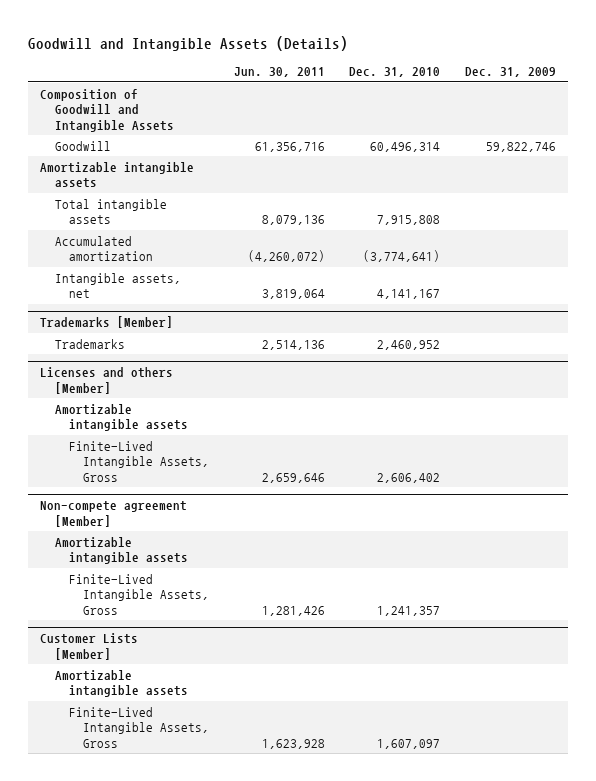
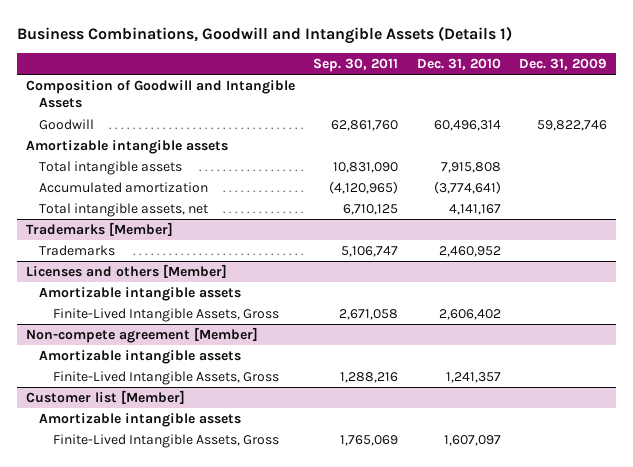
- Goodwill and Intangible Assets (Details)
+ Business Combinations, Goodwill and Intangible Assets (Details 1)
- | Jun. 30, 2011 | Dec. 31, 2010 | Dec. 31, 2009
+ | Sep. 30, 2011 | Dec. 31, 2010 | Dec. 31, 2009
- Intangible assets, net | 3,819,064 | 4,141,167 |
+ Total intangible assets, net | 6,710,125 | 4,141,167 |
- Customer Lists [Member]
+ Customer list [Member]

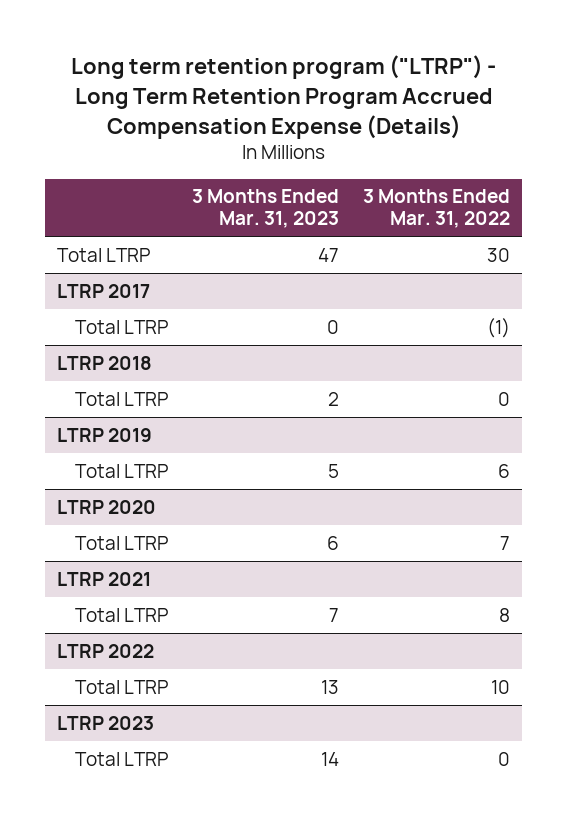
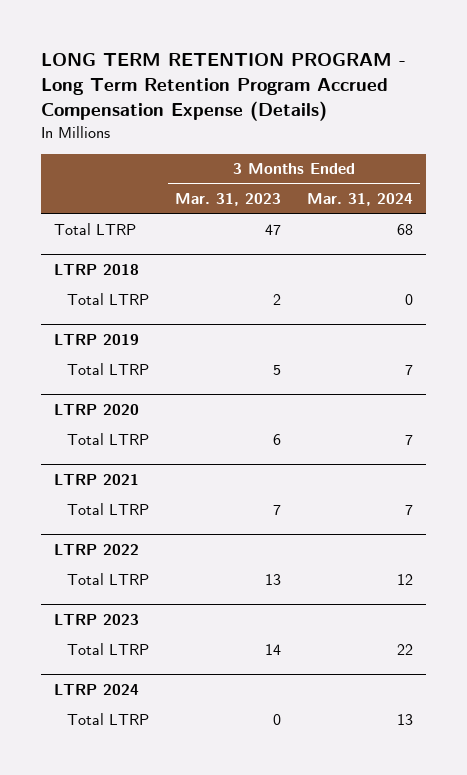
- Long term retention program ("LTRP") - Long Term Retention Program Accrued Compensation Expense (Details)
+ LONG TERM RETENTION PROGRAM - Long Term Retention Program Accrued Compensation Expense (Details)
- | 3 Months Ended Mar. 31, 2023 | 3 Months Ended Mar. 31, 2022
+ | 3 Months Ended Mar. 31, 2023 | 3 Months Ended Mar. 31, 2024
- LTRP 2017
- Total LTRP | 0 | (1)
+ LTRP 2024
+ Total LTRP | 0 | 13

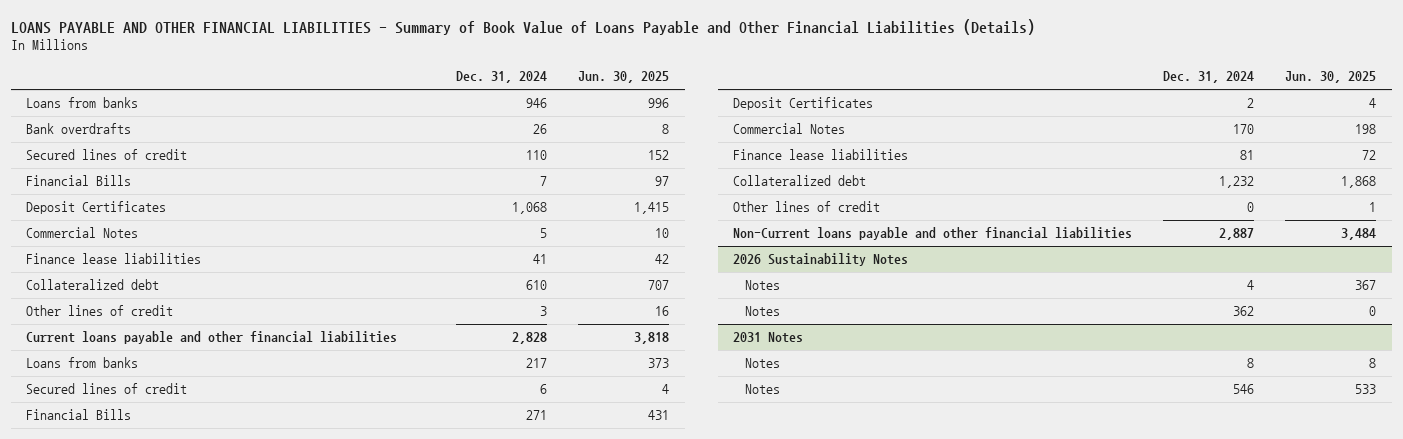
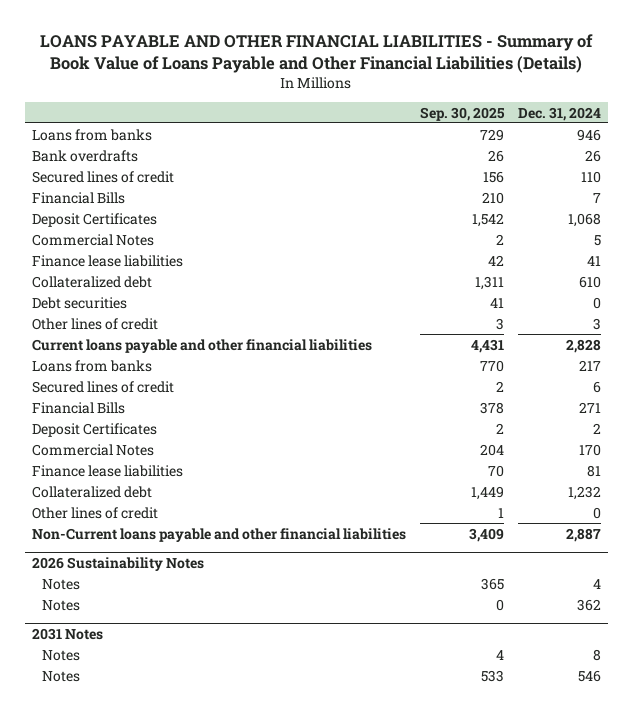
- | Dec. 31, 2024 | Jun. 30, 2025
+ | Sep. 30, 2025 | Dec. 31, 2024
+ Debt securities | 41 | 0

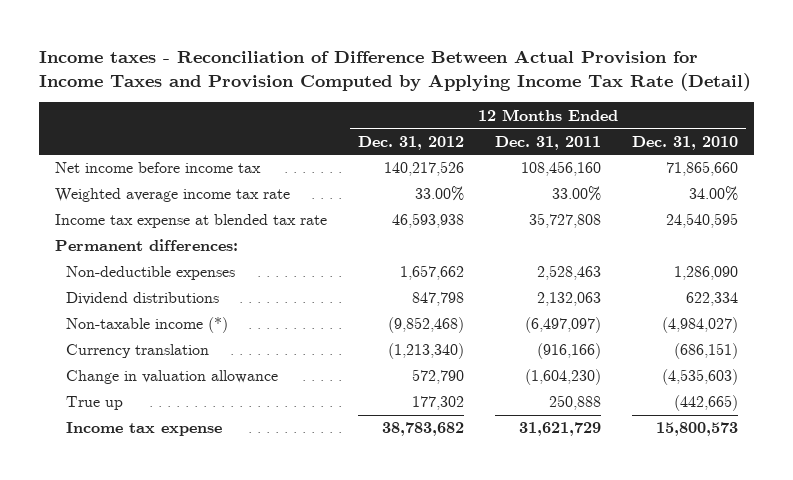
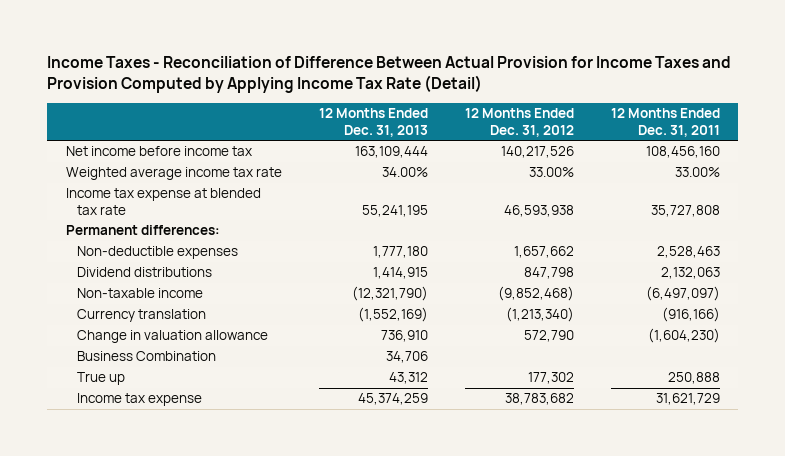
- Income taxes - Reconciliation of Difference Between Actual Provision for Income Taxes and Provision Computed by Applying Income Tax Rate (Detail)
+ Income Taxes - Reconciliation of Difference Between Actual Provision for Income Taxes and Provision Computed by Applying Income Tax Rate (Detail)
- | 12 Months Ended Dec. 31, 2012 | 12 Months Ended Dec. 31, 2011 | 12 Months Ended Dec. 31, 2010
+ | 12 Months Ended Dec. 31, 2013 | 12 Months Ended Dec. 31, 2012 | 12 Months Ended Dec. 31, 2011
- Non-taxable income (*) | (9,852,468) | (6,497,097) | (4,984,027)
+ Non-taxable income | (12,321,790) | (9,852,468) | (6,497,097)
+ Business Combination | 34,706 | |

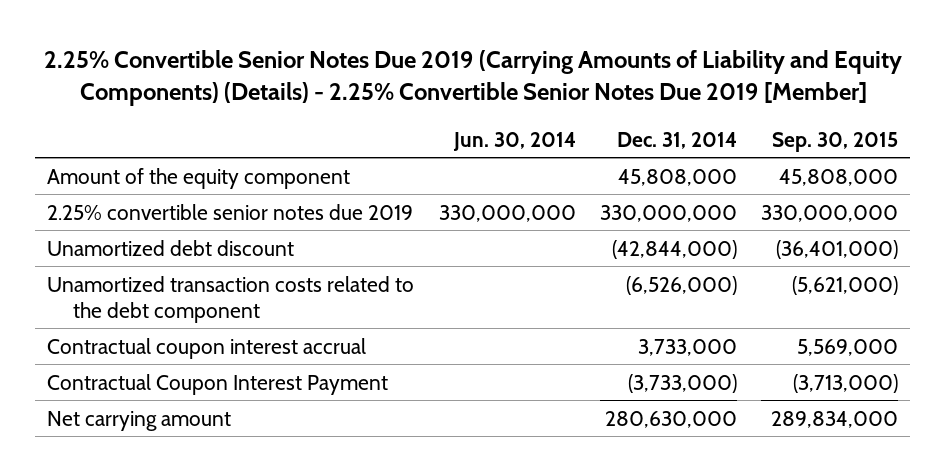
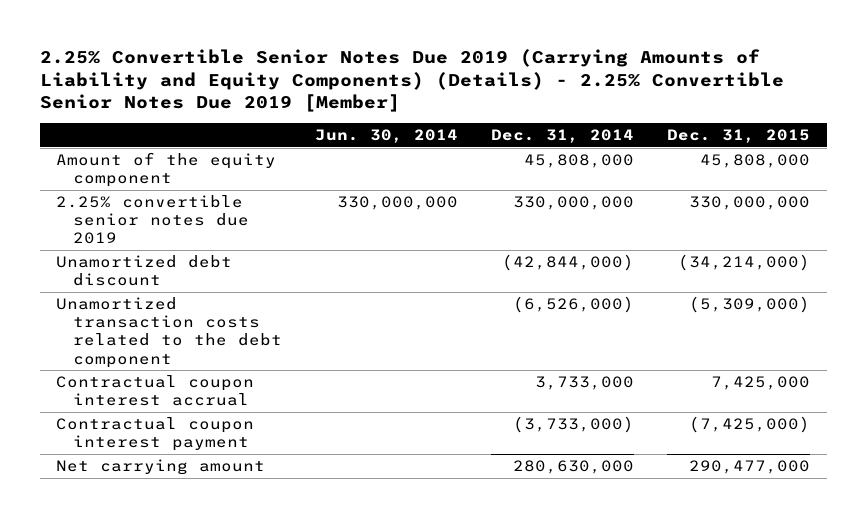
- | Jun. 30, 2014 | Dec. 31, 2014 | Sep. 30, 2015
+ | Jun. 30, 2014 | Dec. 31, 2014 | Dec. 31, 2015
- Contractual Coupon Interest Payment | | (3,733,000) | (3,713,000)
+ Contractual coupon interest payment | | (3,733,000) | (7,425,000)

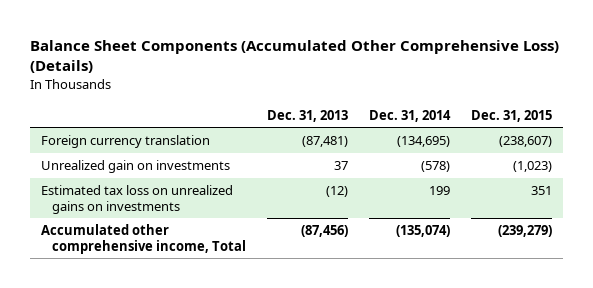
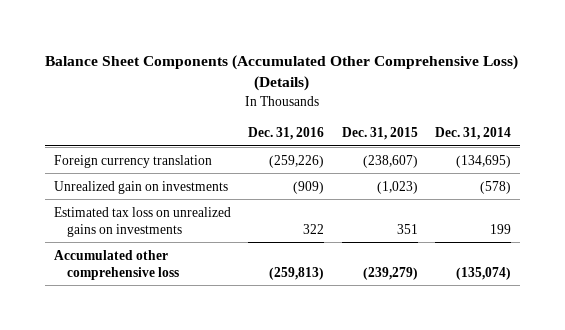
- | Dec. 31, 2013 | Dec. 31, 2014 | Dec. 31, 2015
+ | Dec. 31, 2016 | Dec. 31, 2015 | Dec. 31, 2014
- Accumulated other comprehensive income, Total | (87,456) | (135,074) | (239,279)
+ Accumulated other comprehensive loss | (259,813) | (239,279) | (135,074)

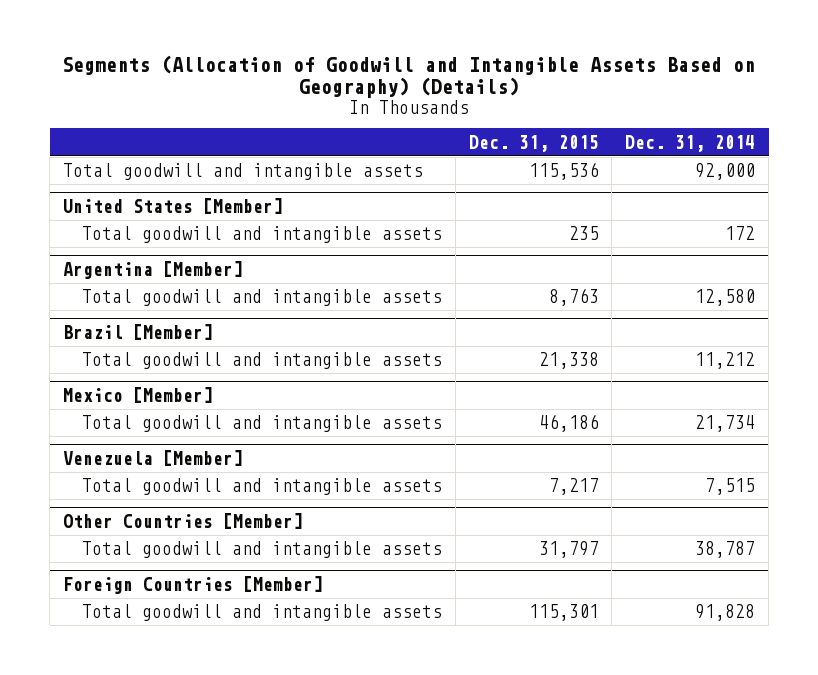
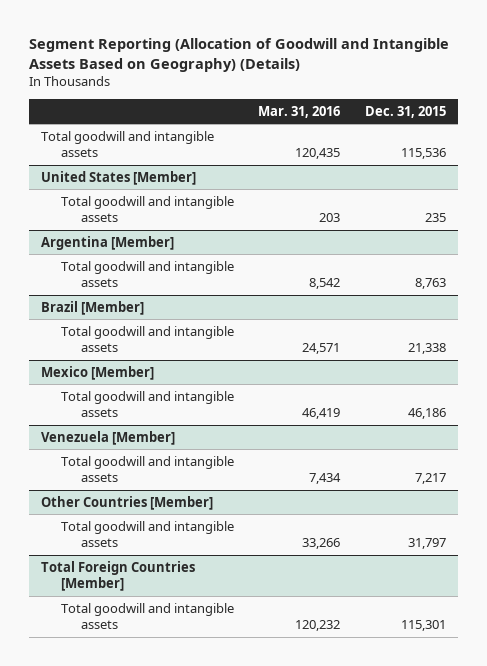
- Segments (Allocation of Goodwill and Intangible Assets Based on Geography) (Details)
+ Segment Reporting (Allocation of Goodwill and Intangible Assets Based on Geography) (Details)
- | Dec. 31, 2015 | Dec. 31, 2014
+ | Mar. 31, 2016 | Dec. 31, 2015
- Foreign Countries [Member]
+ Total Foreign Countries [Member]

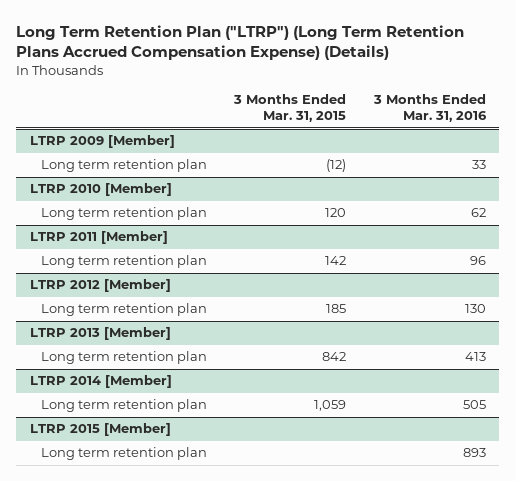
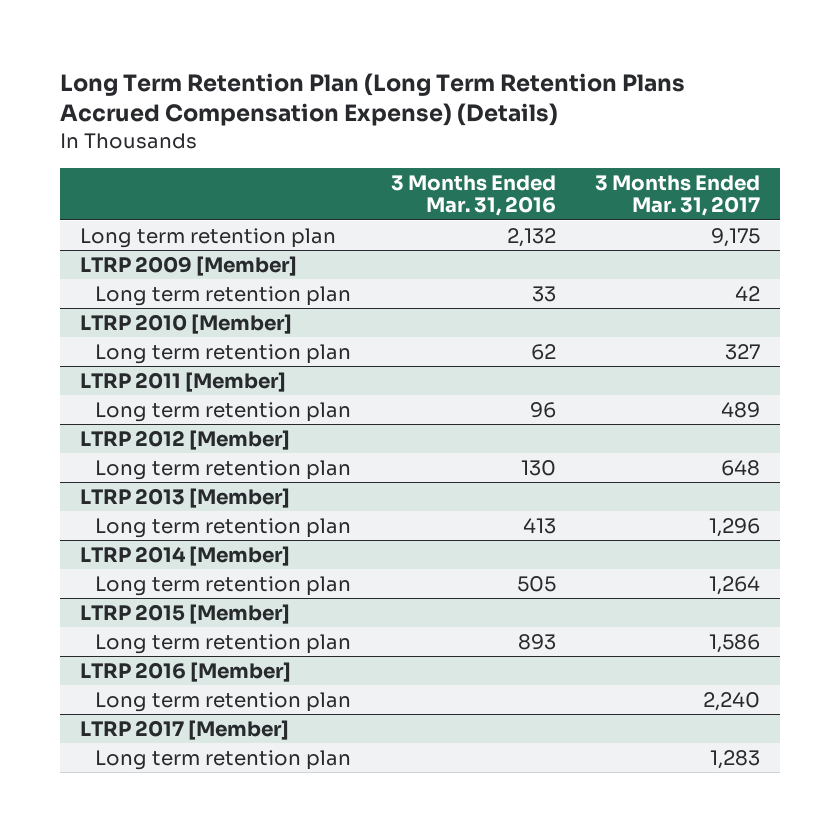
- Long Term Retention Plan ("LTRP") (Long Term Retention Plans Accrued Compensation Expense) (Details)
+ Long Term Retention Plan (Long Term Retention Plans Accrued Compensation Expense) (Details)
- | 3 Months Ended Mar. 31, 2015 | 3 Months Ended Mar. 31, 2016
+ | 3 Months Ended Mar. 31, 2016 | 3 Months Ended Mar. 31, 2017
+ Long term retention plan | 2,132 | 9,175
+ LTRP 2016 [Member]
+ Long term retention plan | | 2,240
+ LTRP 2017 [Member]
+ Long term retention plan | | 1,283

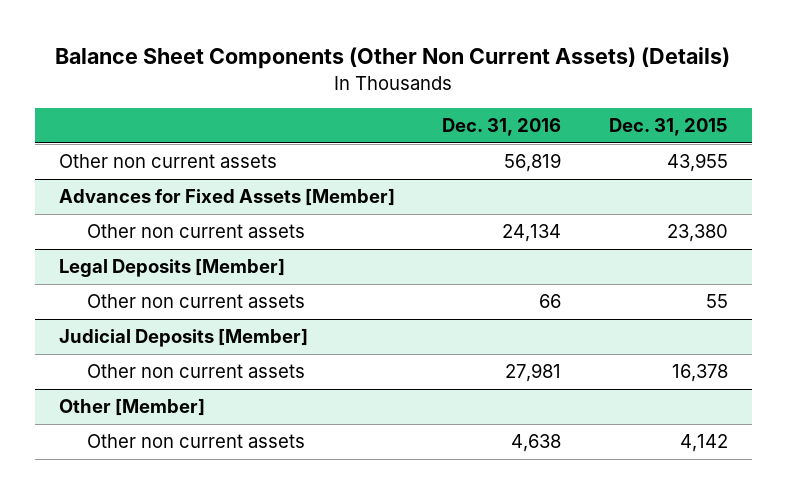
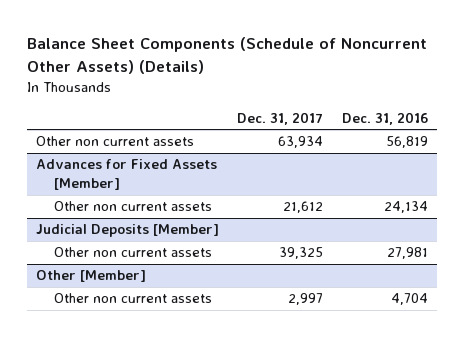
- Balance Sheet Components (Other Non Current Assets) (Details)
+ Balance Sheet Components (Schedule of Noncurrent Other Assets) (Details)
- | Dec. 31, 2016 | Dec. 31, 2015
+ | Dec. 31, 2017 | Dec. 31, 2016
- Legal Deposits [Member]
- Other non current assets | 66 | 55
@ Other [Member]
- Other non current assets | 4,638 | 4,142
+ Other non current assets | 2,997 | 4,704

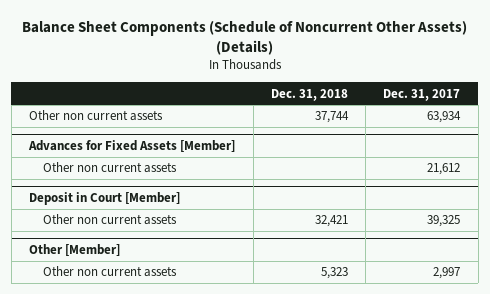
- | Dec. 31, 2017 | Dec. 31, 2016
+ | Dec. 31, 2018 | Dec. 31, 2017
- Judicial Deposits [Member]
+ Deposit in Court [Member]

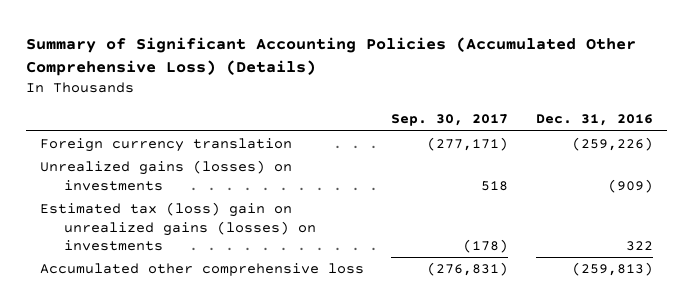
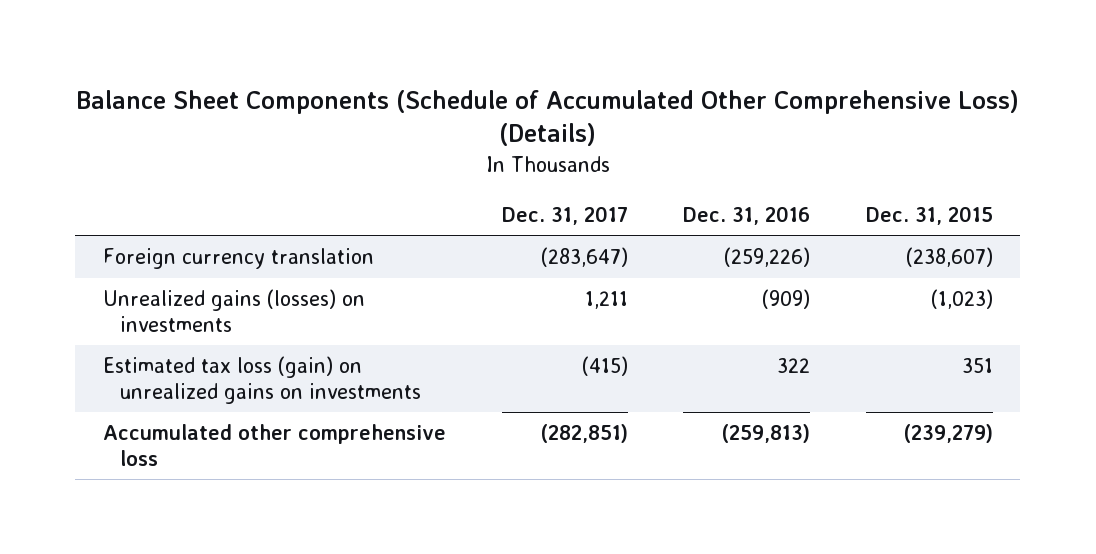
- Summary of Significant Accounting Policies (Accumulated Other Comprehensive Loss) (Details)
+ Balance Sheet Components (Schedule of Accumulated Other Comprehensive Loss) (Details)
- | Sep. 30, 2017 | Dec. 31, 2016
+ | Dec. 31, 2017 | Dec. 31, 2016 | Dec. 31, 2015
- Estimated tax (loss) gain on unrealized gains (losses) on investments | (178) | 322
+ Estimated tax loss (gain) on unrealized gains on investments | (415) | 322 | 351

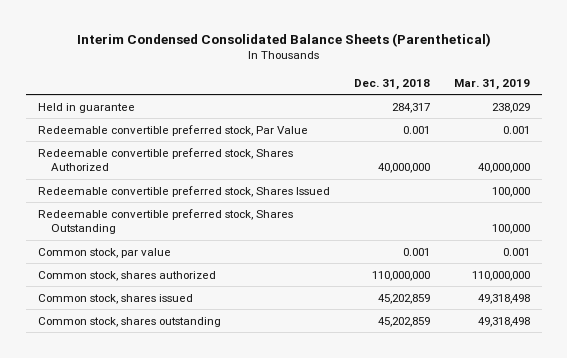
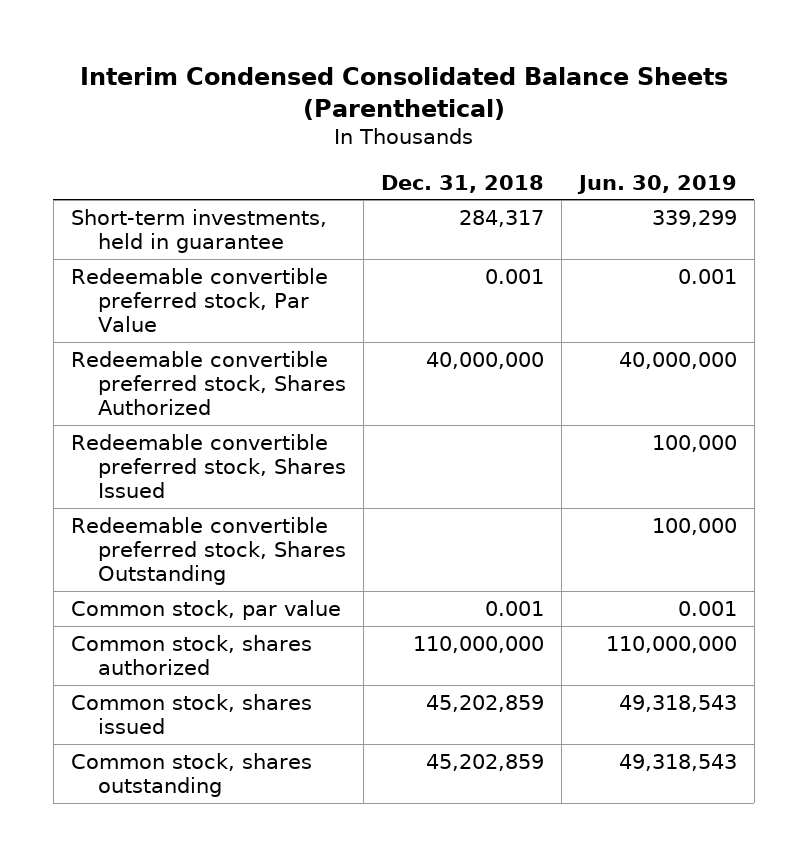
- | Dec. 31, 2018 | Mar. 31, 2019
+ | Dec. 31, 2018 | Jun. 30, 2019
- Held in guarantee | 284,317 | 238,029
+ Short-term investments, held in guarantee | 284,317 | 339,299

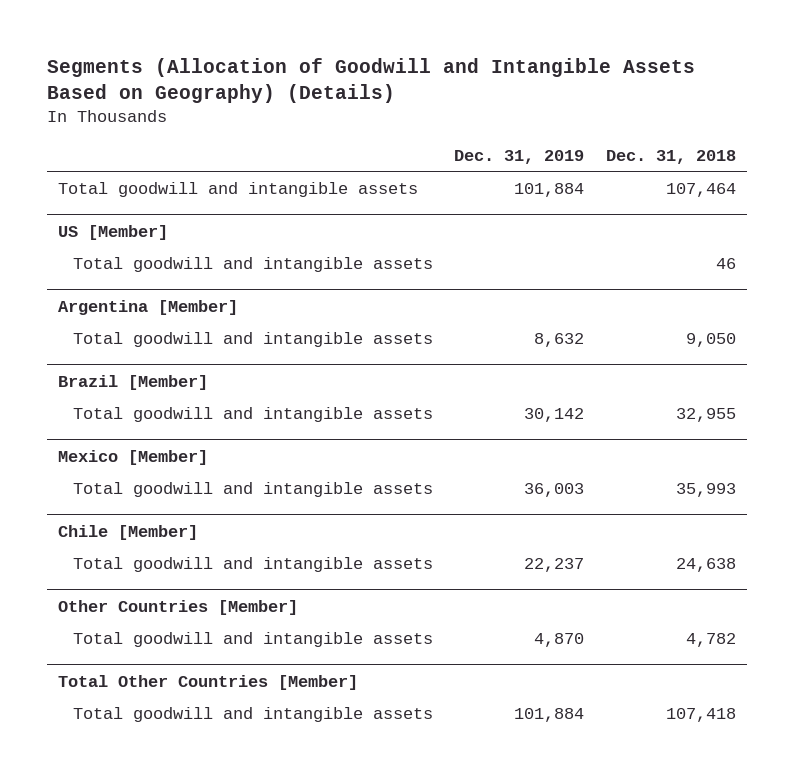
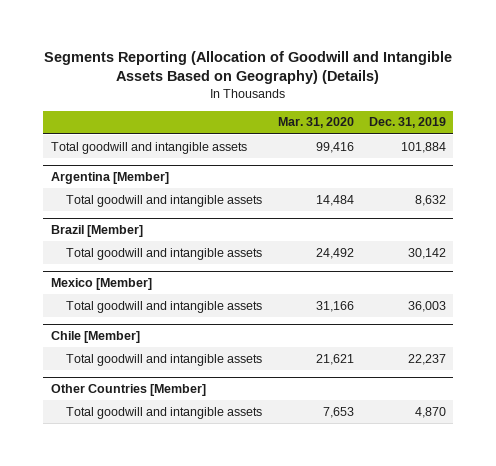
- Segments (Allocation of Goodwill and Intangible Assets Based on Geography) (Details)
+ Segments Reporting (Allocation of Goodwill and Intangible Assets Based on Geography) (Details)
- | Dec. 31, 2019 | Dec. 31, 2018
+ | Mar. 31, 2020 | Dec. 31, 2019
- US [Member]
- Total goodwill and intangible assets | | 46
- Total Other Countries [Member]
- Total goodwill and intangible assets | 101,884 | 107,418

